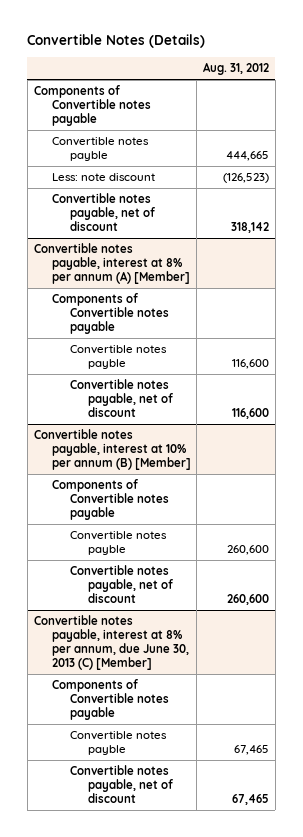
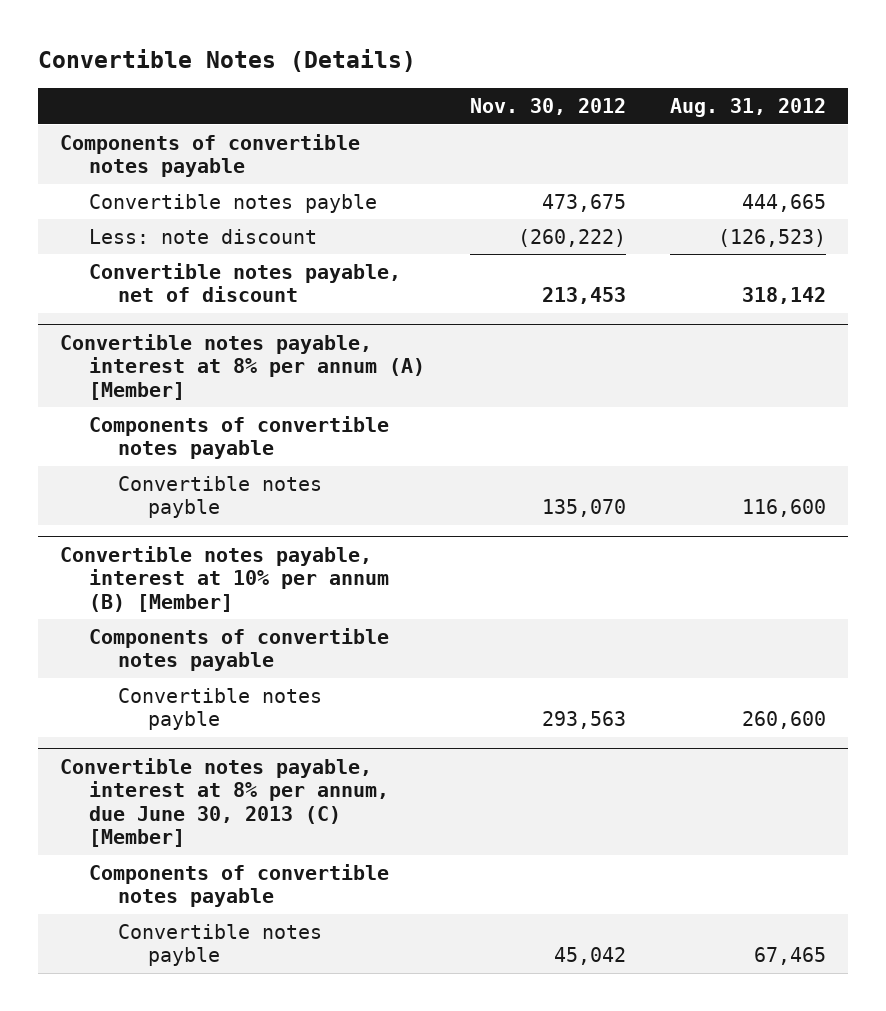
- | Aug. 31, 2012
+ | Nov. 30, 2012 | Aug. 31, 2012
- Components of Convertible notes payable
+ Components of convertible notes payable
@ Convertible notes payable, interest at 8% per annum (A) [Member]
- Components of Convertible notes payable
+ Components of convertible notes payable
- Convertible notes payable, net of discount | 116,600
@ Convertible notes payable, interest at 10% per annum (B) [Member]
- Components of Convertible notes payable
+ Components of convertible notes payable
- Convertible notes payable, net of discount | 260,600
@ Convertible notes payable, interest at 8% per annum, due June 30, 2013 (C) [Member]
- Components of Convertible notes payable
+ Components of convertible notes payable
- Convertible notes payable, net of discount | 67,465

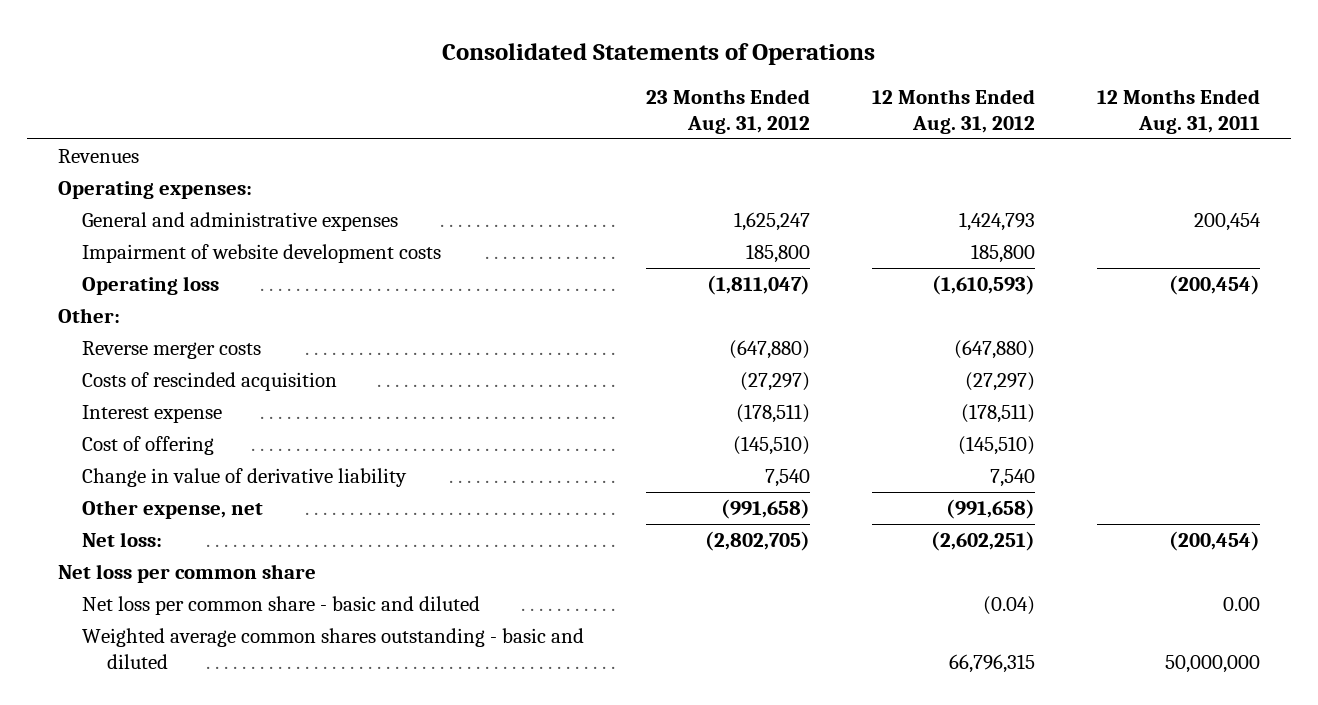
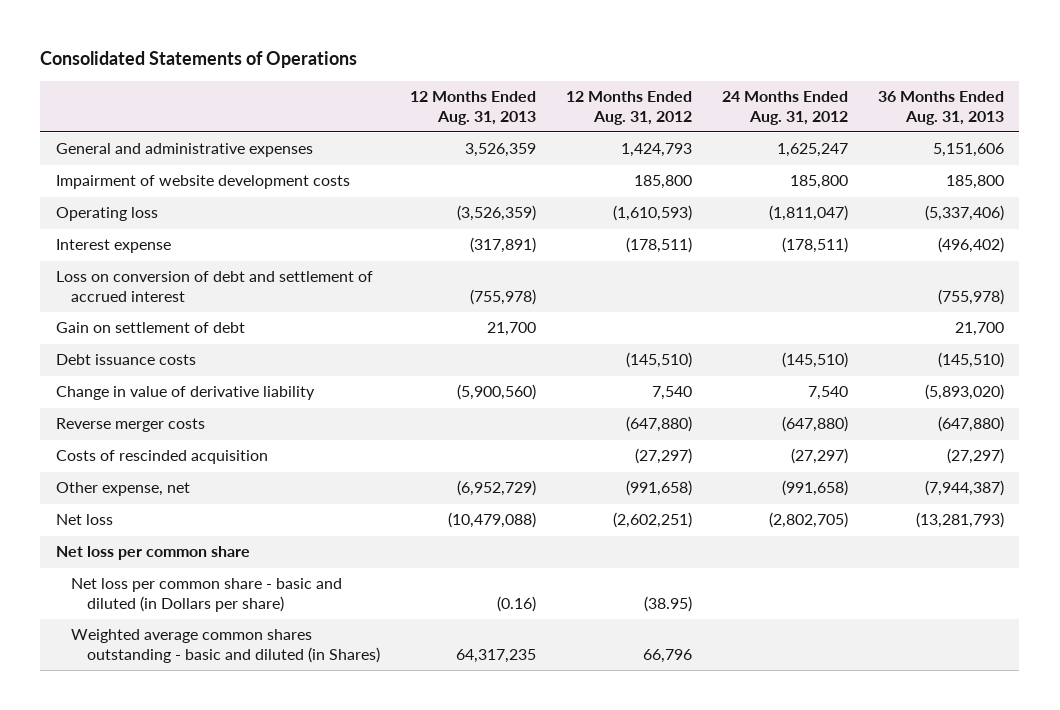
- | 23 Months Ended Aug. 31, 2012 | 12 Months Ended Aug. 31, 2012 | 12 Months Ended Aug. 31, 2011
+ | 12 Months Ended Aug. 31, 2013 | 12 Months Ended Aug. 31, 2012 | 24 Months Ended Aug. 31, 2012 | 36 Months Ended Aug. 31, 2013
- Revenues
- Operating expenses:
- Other:
- Cost of offering | (145,510) | (145,510) |
+ Loss on conversion of debt and settlement of accrued interest | (755,978) | | | (755,978)
+ Gain on settlement of debt | 21,700 | | | 21,700
+ Debt issuance costs | | (145,510) | (145,510) | (145,510)
moved down: Reverse merger costs | | (647,880) | (647,880) | (647,880)
moved down: Costs of rescinded acquisition | | (27,297) | (27,297) | (27,297)
- Net loss: | (2,802,705) | (2,602,251) | (200,454)
+ Net loss | (10,479,088) | (2,602,251) | (2,802,705) | (13,281,793)
- Net loss per common share - basic and diluted | | (0.04) | 0.00
- Weighted average common shares outstanding - basic and diluted | | 66,796,315 | 50,000,000
+ Net loss per common share - basic and diluted (in Dollars per share) | (0.16) | (38.95) | |
+ Weighted average common shares outstanding - basic and diluted (in Shares) | 64,317,235 | 66,796 | |

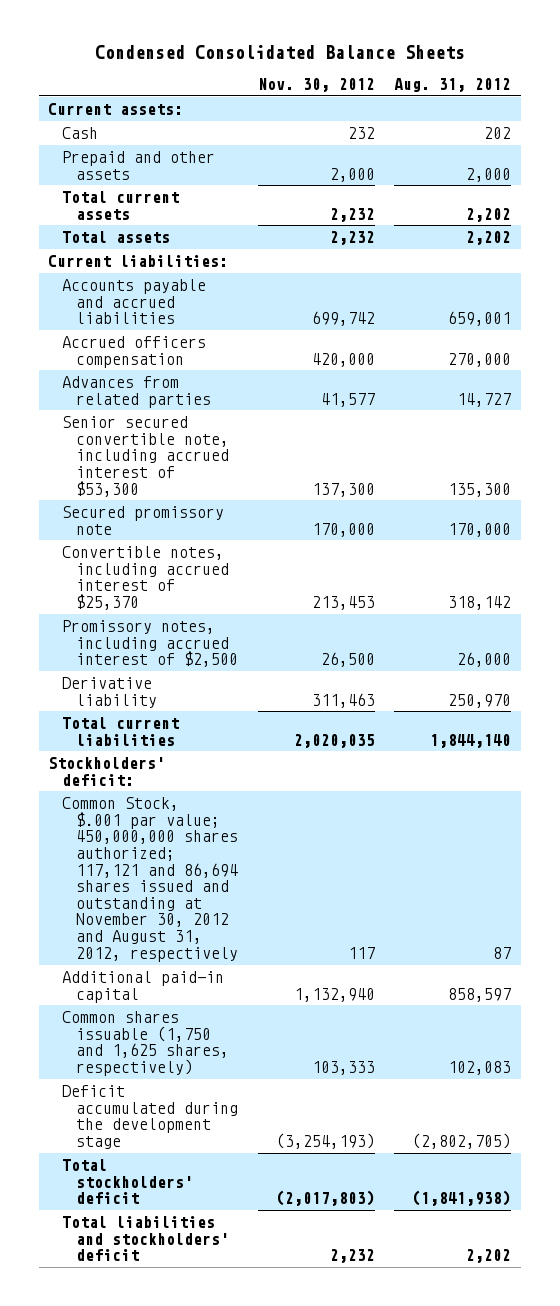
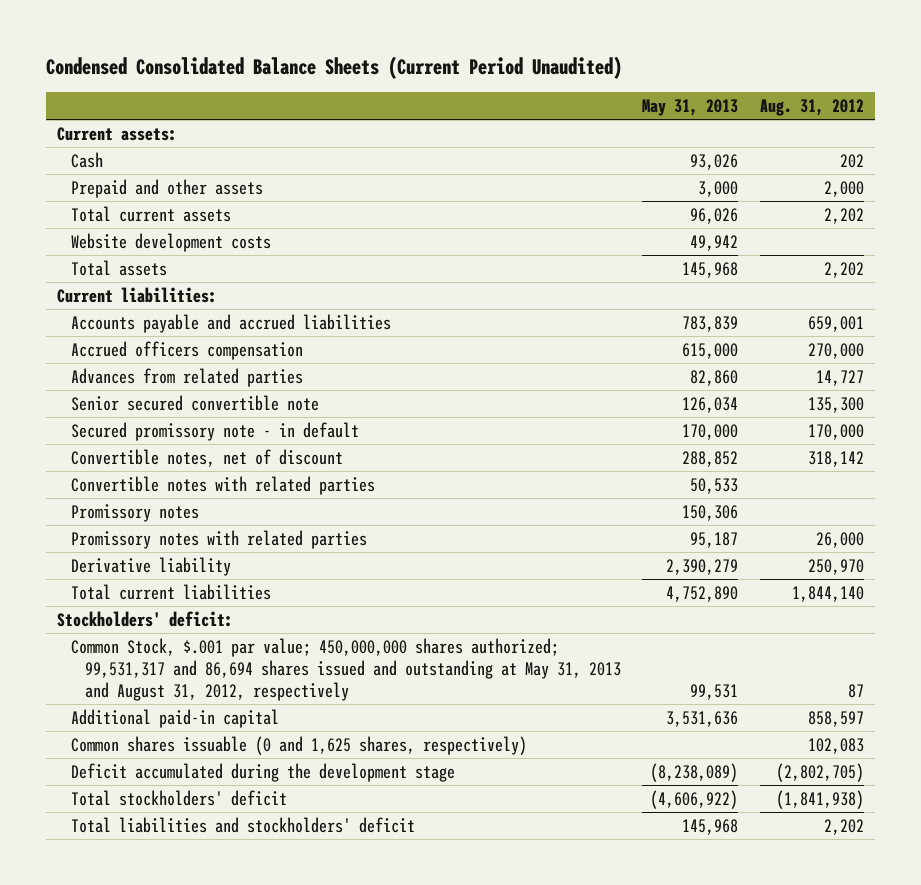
- Condensed Consolidated Balance Sheets
+ Condensed Consolidated Balance Sheets (Current Period Unaudited)
- | Nov. 30, 2012 | Aug. 31, 2012
+ | May 31, 2013 | Aug. 31, 2012
+ Website development costs | 49,942 |
- Senior secured convertible note, including accrued interest of $53,300 | 137,300 | 135,300
- Secured promissory note | 170,000 | 170,000
- Convertible notes, including accrued interest of $25,370 | 213,453 | 318,142
- Promissory notes, including accrued interest of $2,500 | 26,500 | 26,000
+ Senior secured convertible note | 126,034 | 135,300
+ Secured promissory note - in default | 170,000 | 170,000
+ Convertible notes, net of discount | 288,852 | 318,142
+ Convertible notes with related parties | 50,533 |
+ Promissory notes | 150,306 |
+ Promissory notes with related parties | 95,187 | 26,000
- Common Stock, $.001 par value; 450,000,000 shares authorized; 117,121 and 86,694 shares issued and outstanding at November 30, 2012 and August 31, 2012, respectively | 117 | 87
+ Common Stock, $.001 par value; 450,000,000 shares authorized; 99,531,317 and 86,694 shares issued and outstanding at May 31, 2013 and August 31, 2012, respectively | 99,531 | 87
- Common shares issuable (1,750 and 1,625 shares, respectively) | 103,333 | 102,083
+ Common shares issuable (0 and 1,625 shares, respectively) | | 102,083

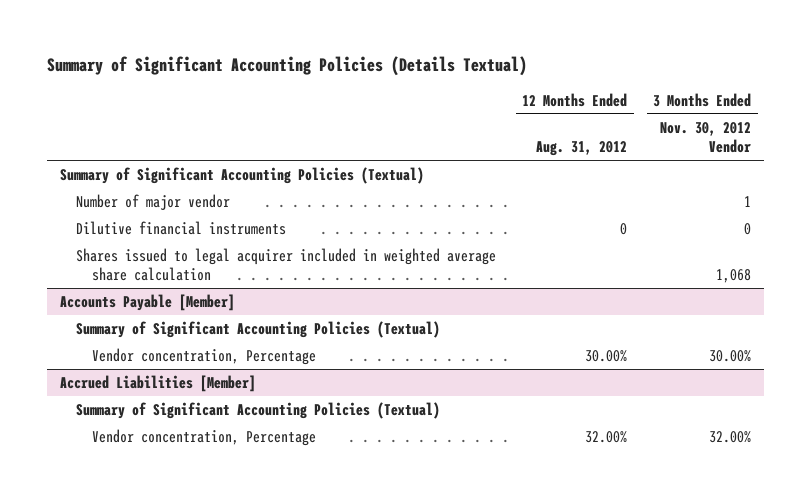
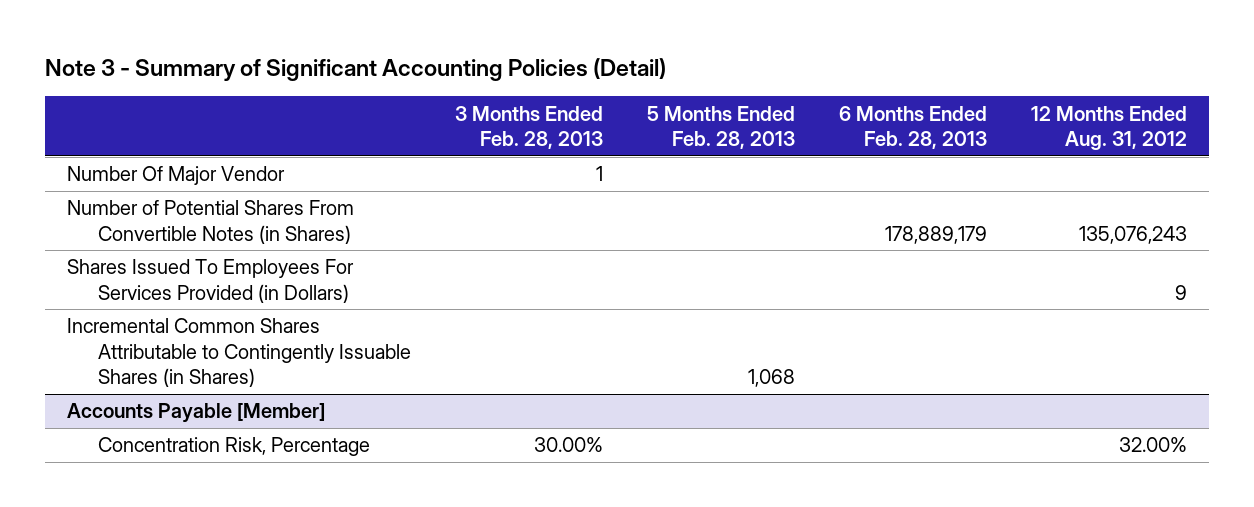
- Summary of Significant Accounting Policies (Details Textual)
+ Note 3 - Summary of Significant Accounting Policies (Detail)
- | 12 Months Ended Aug. 31, 2012 | 3 Months Ended Nov. 30, 2012 Vendor
+ | 3 Months Ended Feb. 28, 2013 | 5 Months Ended Feb. 28, 2013 | 6 Months Ended Feb. 28, 2013 | 12 Months Ended Aug. 31, 2012
- Summary of Significant Accounting Policies (Textual)
- Number of major vendor | | 1
- Dilutive financial instruments | 0 | 0
- Shares issued to legal acquirer included in weighted average share calculation | | 1,068
+ Number Of Major Vendor | 1 | | |
+ Number of Potential Shares From Convertible Notes (in Shares) | | | 178,889,179 | 135,076,243
+ Shares Issued To Employees For Services Provided (in Dollars) | | | | 9
+ Incremental Common Shares Attributable to Contingently Issuable Shares (in Shares) | | 1,068 | |
@ Accounts Payable [Member]
- Summary of Significant Accounting Policies (Textual)
- Vendor concentration, Percentage | 30.00% | 30.00%
- Accrued Liabilities [Member]
- Summary of Significant Accounting Policies (Textual)
- Vendor concentration, Percentage | 32.00% | 32.00%
@ Accounts Payable [Member]
+ Concentration Risk, Percentage | 30.00% | | | 32.00%

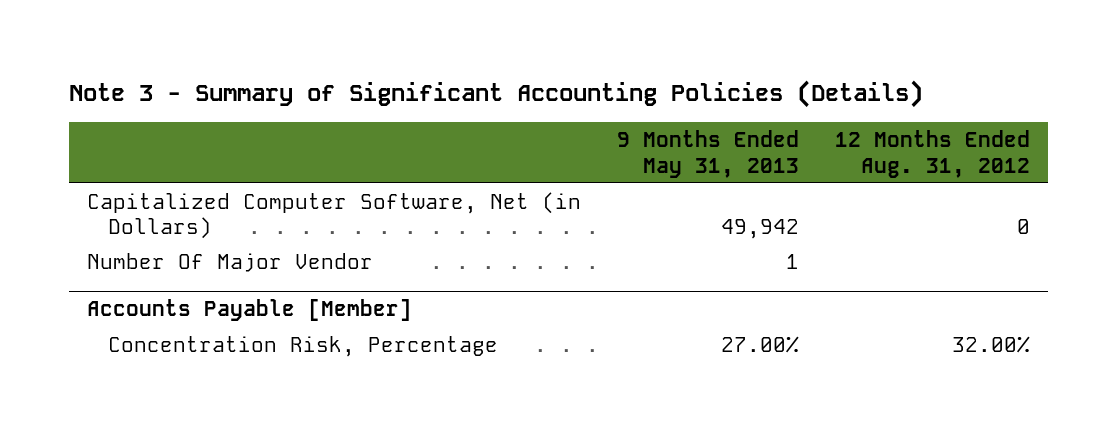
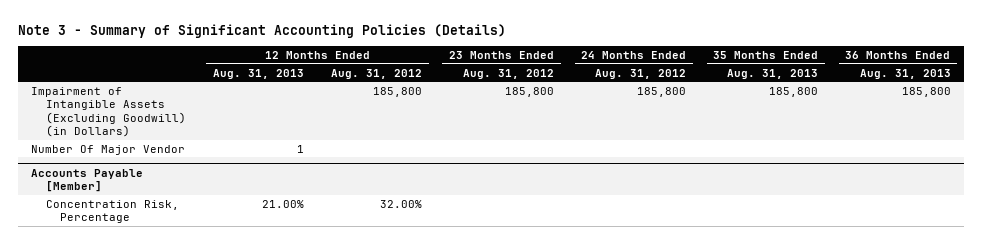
- | 9 Months Ended May 31, 2013 | 12 Months Ended Aug. 31, 2012
+ | 12 Months Ended Aug. 31, 2013 | 12 Months Ended Aug. 31, 2012 | 23 Months Ended Aug. 31, 2012 | 24 Months Ended Aug. 31, 2012 | 35 Months Ended Aug. 31, 2013 | 36 Months Ended Aug. 31, 2013
- Capitalized Computer Software, Net (in Dollars) | 49,942 | 0
+ Impairment of Intangible Assets (Excluding Goodwill) (in Dollars) | | 185,800 | 185,800 | 185,800 | 185,800 | 185,800

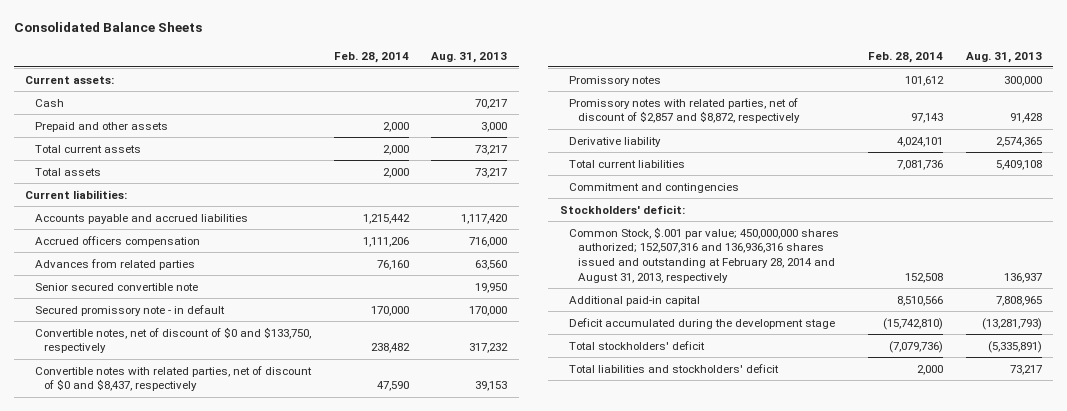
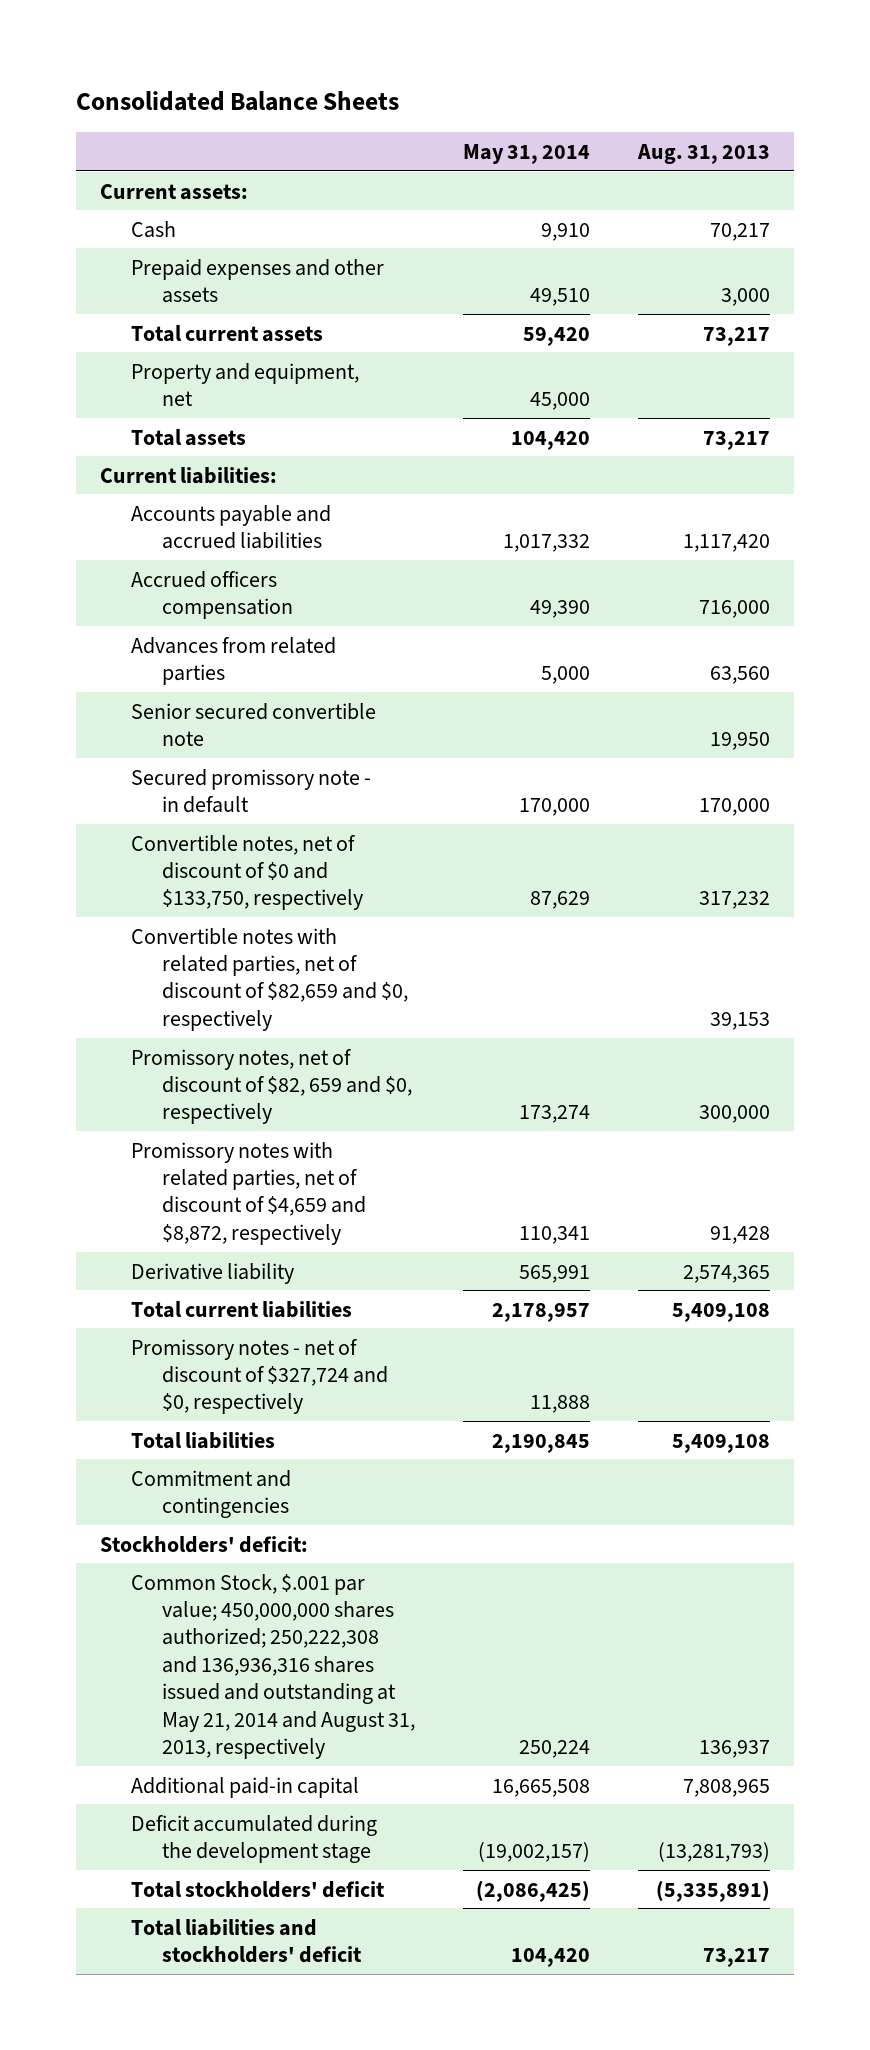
- | Feb. 28, 2014 | Aug. 31, 2013
+ | May 31, 2014 | Aug. 31, 2013
- Prepaid and other assets | 2,000 | 3,000
+ Prepaid expenses and other assets | 49,510 | 3,000
+ Property and equipment, net | 45,000 |
- Convertible notes with related parties, net of discount of $0 and $8,437, respectively | 47,590 | 39,153
- Promissory notes | 101,612 | 300,000
- Promissory notes with related parties, net of discount of $2,857 and $8,872, respectively | 97,143 | 91,428
+ Convertible notes with related parties, net of discount of $82,659 and $0, respectively | | 39,153
+ Promissory notes, net of discount of $82, 659 and $0, respectively | 173,274 | 300,000
+ Promissory notes with related parties, net of discount of $4,659 and $8,872, respectively | 110,341 | 91,428
+ Promissory notes - net of discount of $327,724 and $0, respectively | 11,888 |
+ Total liabilities | 2,190,845 | 5,409,108
- Common Stock, $.001 par value; 450,000,000 shares authorized; 152,507,316 and 136,936,316 shares issued and outstanding at February 28, 2014 and August 31, 2013, respectively | 152,508 | 136,937
+ Common Stock, $.001 par value; 450,000,000 shares authorized; 250,222,308 and 136,936,316 shares issued and outstanding at May 21, 2014 and August 31, 2013, respectively | 250,224 | 136,937

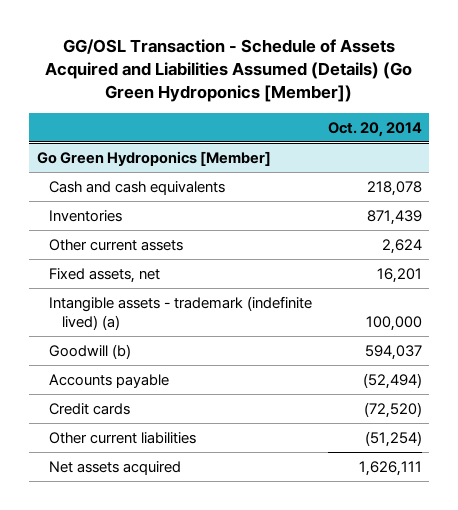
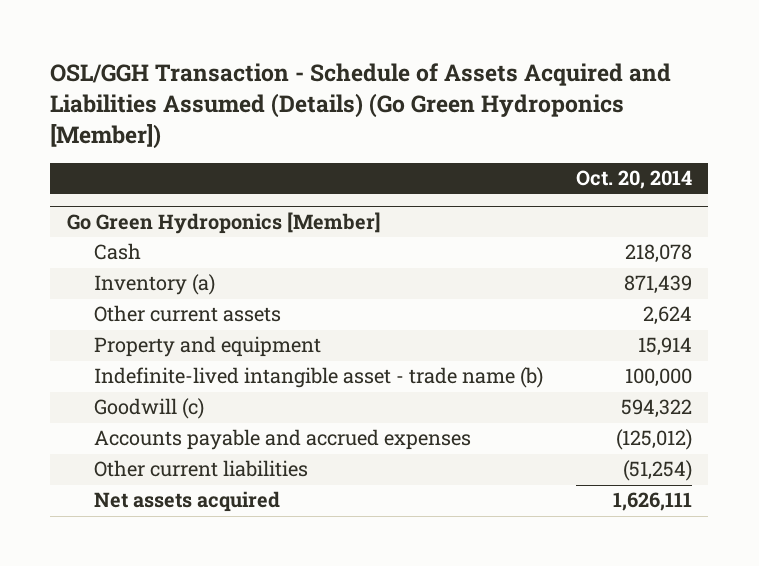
- GG/OSL Transaction - Schedule of Assets Acquired and Liabilities Assumed (Details) (Go Green Hydroponics [Member])
+ OSL/GGH Transaction - Schedule of Assets Acquired and Liabilities Assumed (Details) (Go Green Hydroponics [Member])
@ Go Green Hydroponics [Member]
- Cash and cash equivalents | 218,078
- Inventories | 871,439
+ Cash | 218,078
+ Inventory (a) | 871,439
- Fixed assets, net | 16,201
- Intangible assets - trademark (indefinite lived) (a) | 100,000
- Goodwill (b) | 594,037
- Accounts payable | (52,494)
- Credit cards | (72,520)
+ Property and equipment | 15,914
+ Indefinite-lived intangible asset - trade name (b) | 100,000
+ Goodwill (c) | 594,322
+ Accounts payable and accrued expenses | (125,012)

